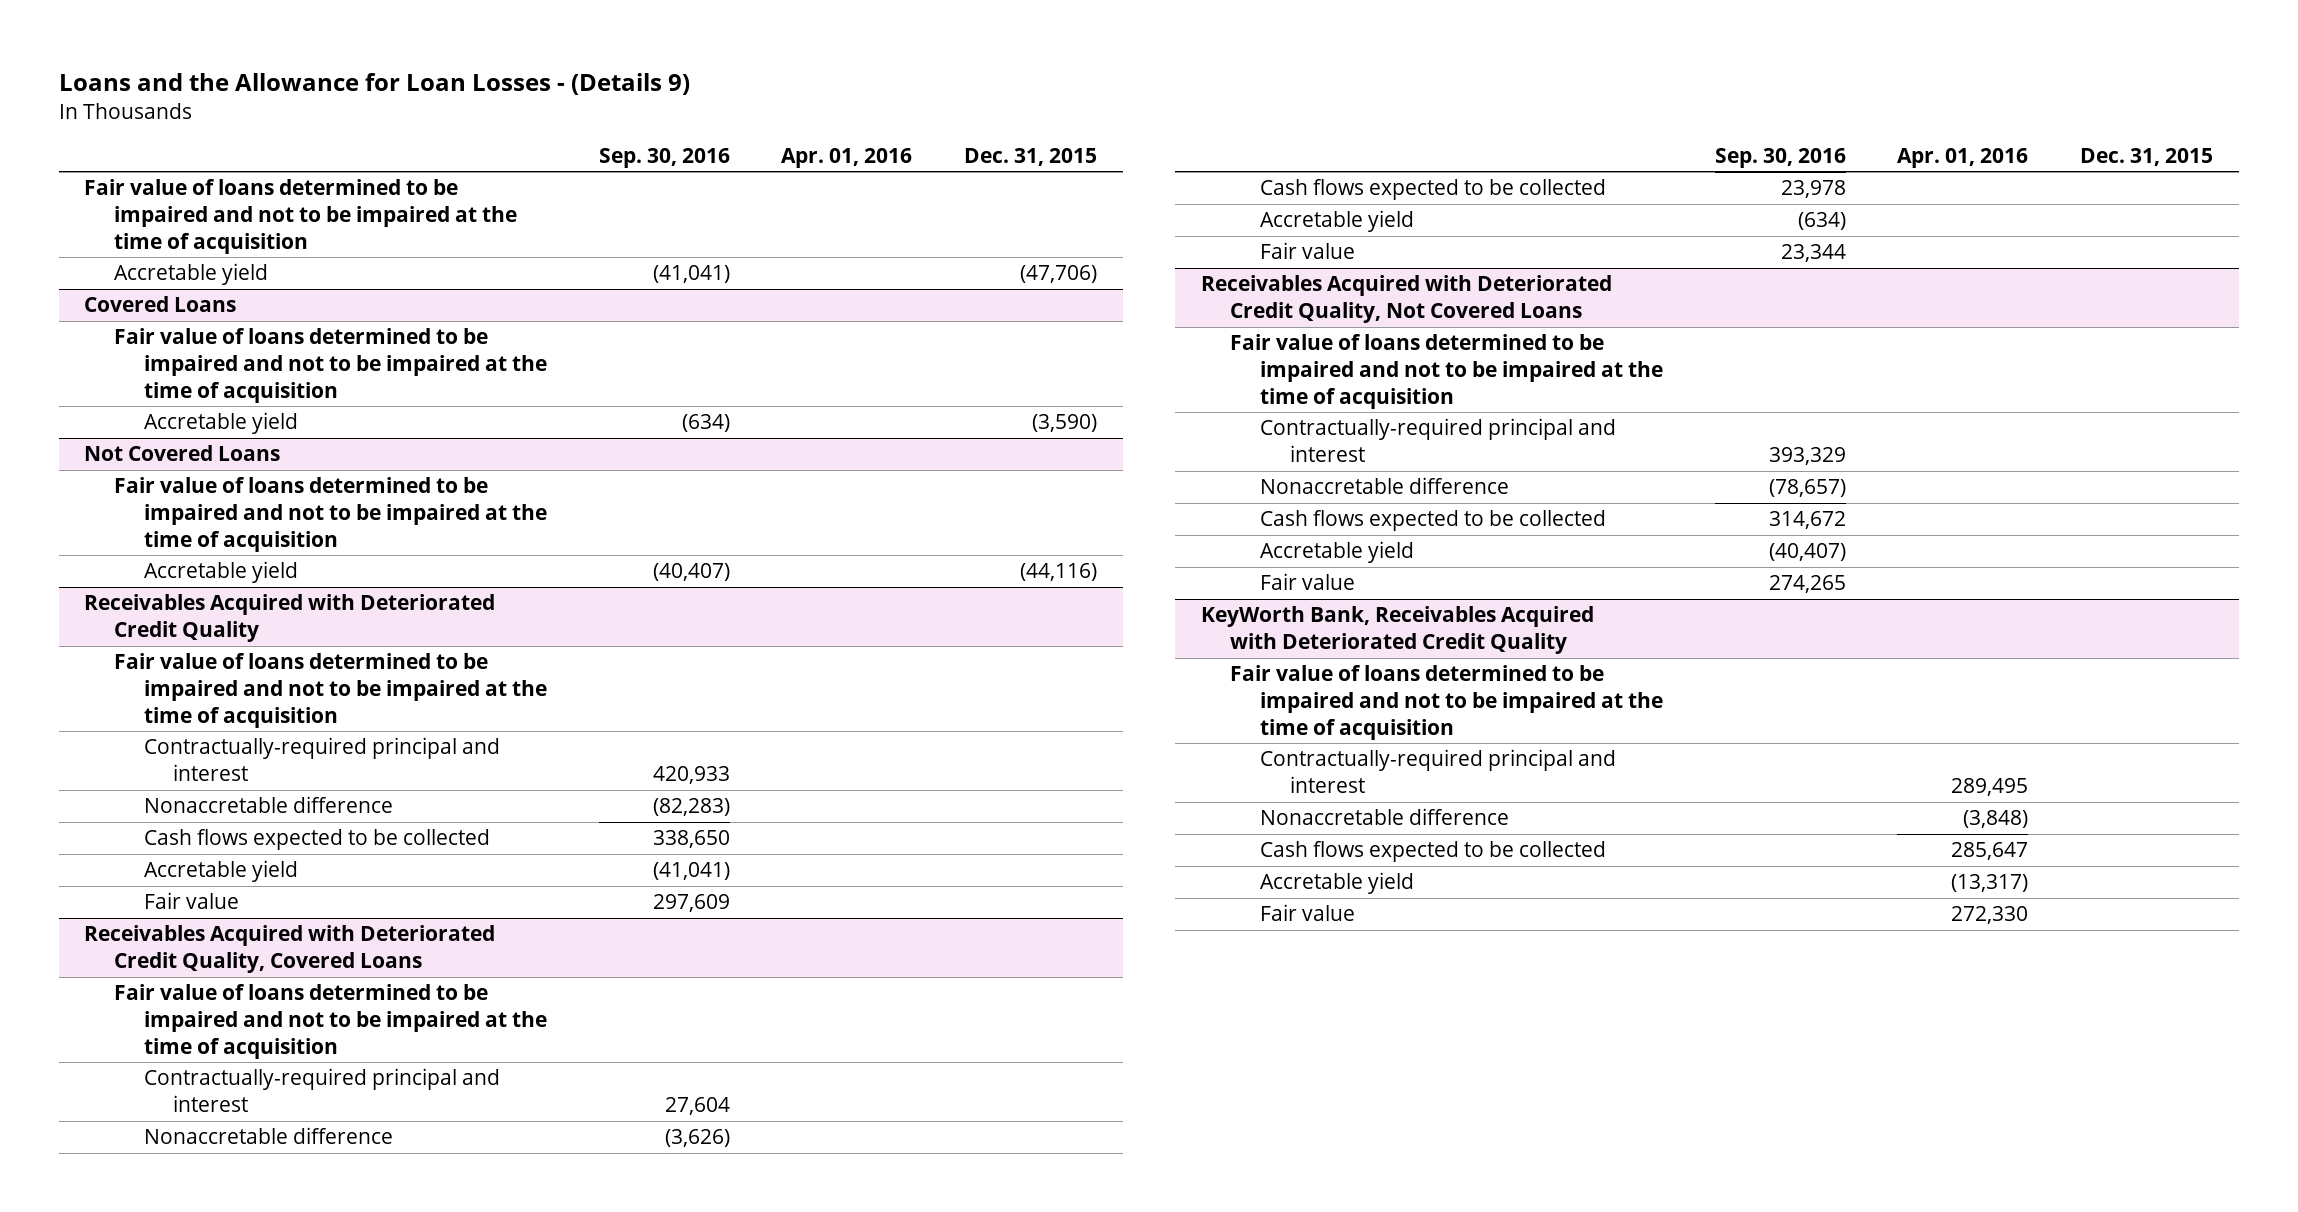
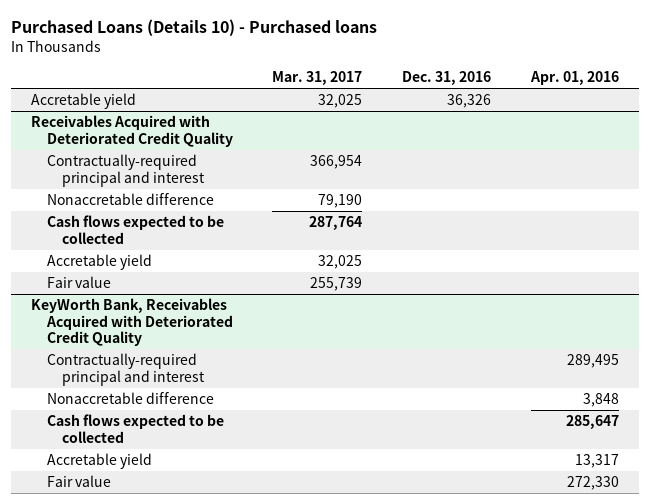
- Loans and the Allowance for Loan Losses - (Details 9)
+ Purchased Loans (Details 10) - Purchased loans
- | Sep. 30, 2016 | Apr. 01, 2016 | Dec. 31, 2015
+ | Mar. 31, 2017 | Dec. 31, 2016 | Apr. 01, 2016
- Fair value of loans determined to be impaired and not to be impaired at the time of acquisition
- Covered Loans
- Fair value of loans determined to be impaired and not to be impaired at the time of acquisition
- Accretable yield | (634) | | (3,590)
- Not Covered Loans
- Fair value of loans determined to be impaired and not to be impaired at the time of acquisition
- Accretable yield | (40,407) | | (44,116)
@ Receivables Acquired with Deteriorated Credit Quality
- Fair value of loans determined to be impaired and not to be impaired at the time of acquisition
- Receivables Acquired with Deteriorated Credit Quality, Covered Loans
- Fair value of loans determined to be impaired and not to be impaired at the time of acquisition
- Contractually-required principal and interest | 27,604 | |
- Nonaccretable difference | (3,626) | |
- Cash flows expected to be collected | 23,978 | |
- Accretable yield | (634) | |
- Fair value | 23,344 | |
- Receivables Acquired with Deteriorated Credit Quality, Not Covered Loans
- Fair value of loans determined to be impaired and not to be impaired at the time of acquisition
- Contractually-required principal and interest | 393,329 | |
- Nonaccretable difference | (78,657) | |
- Cash flows expected to be collected | 314,672 | |
- Accretable yield | (40,407) | |
- Fair value | 274,265 | |
@ KeyWorth Bank, Receivables Acquired with Deteriorated Credit Quality
- Fair value of loans determined to be impaired and not to be impaired at the time of acquisition
- Nonaccretable difference | | (3,848) |
+ Nonaccretable difference | | | 3,848
- Accretable yield | | (13,317) |
+ Accretable yield | | | 13,317

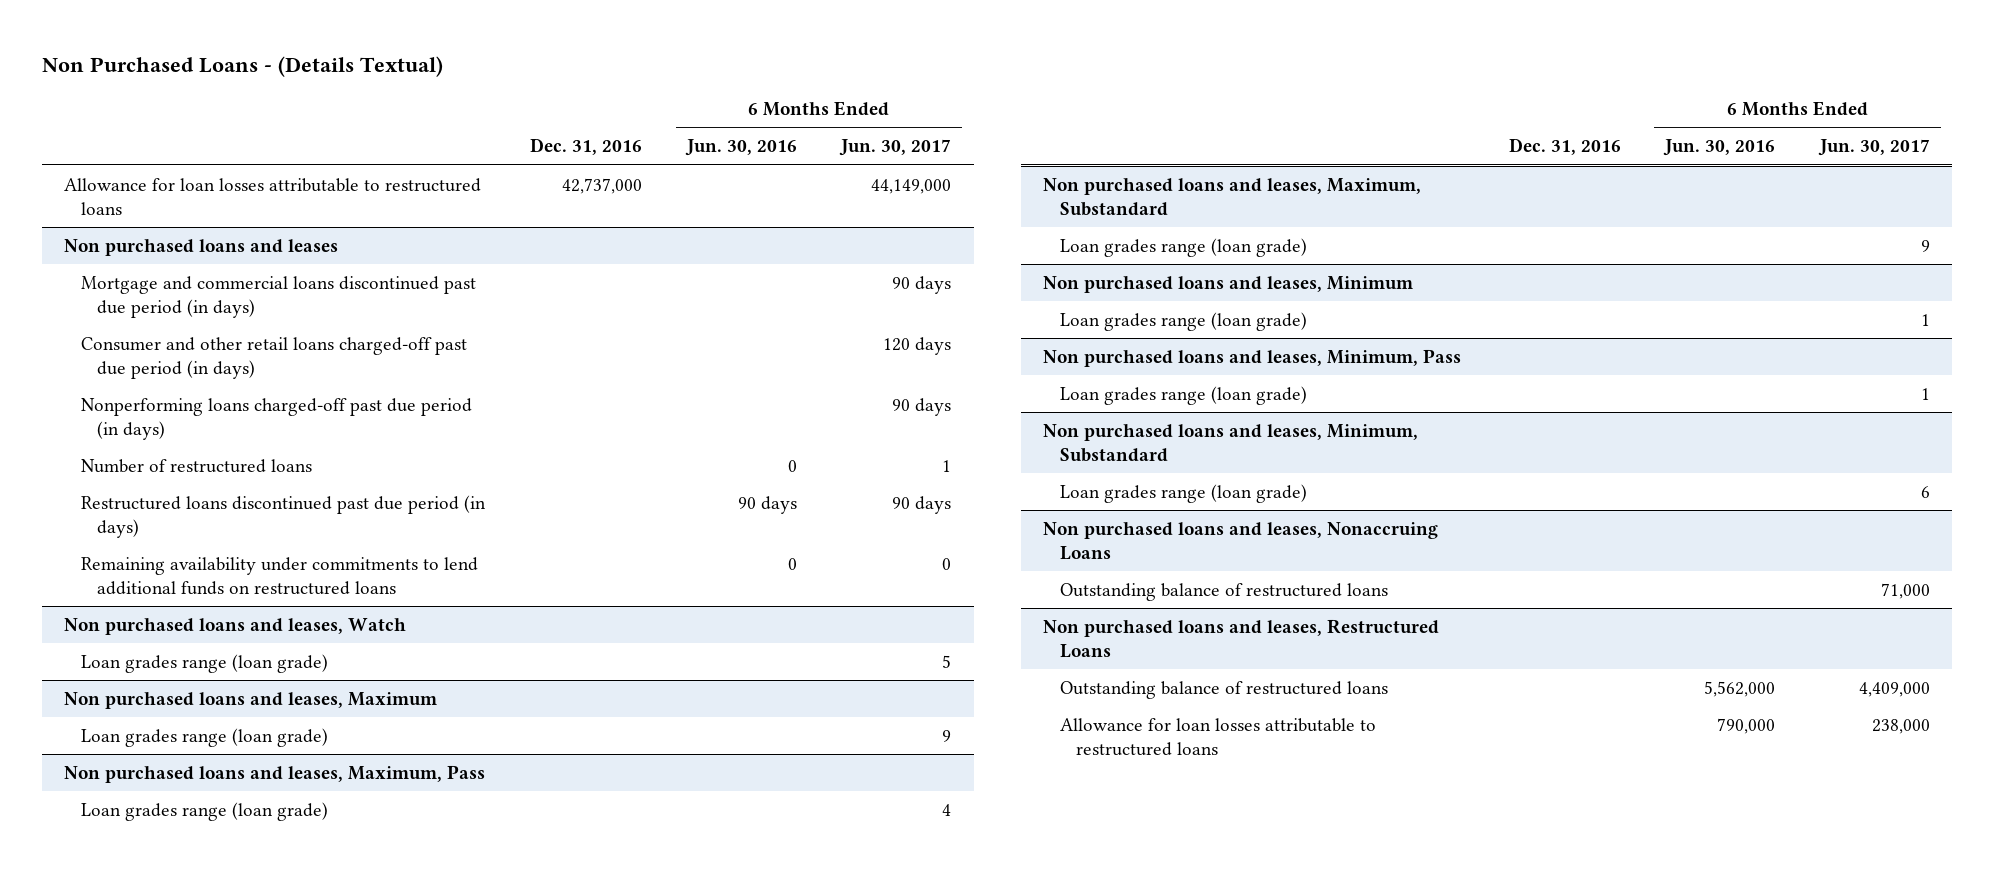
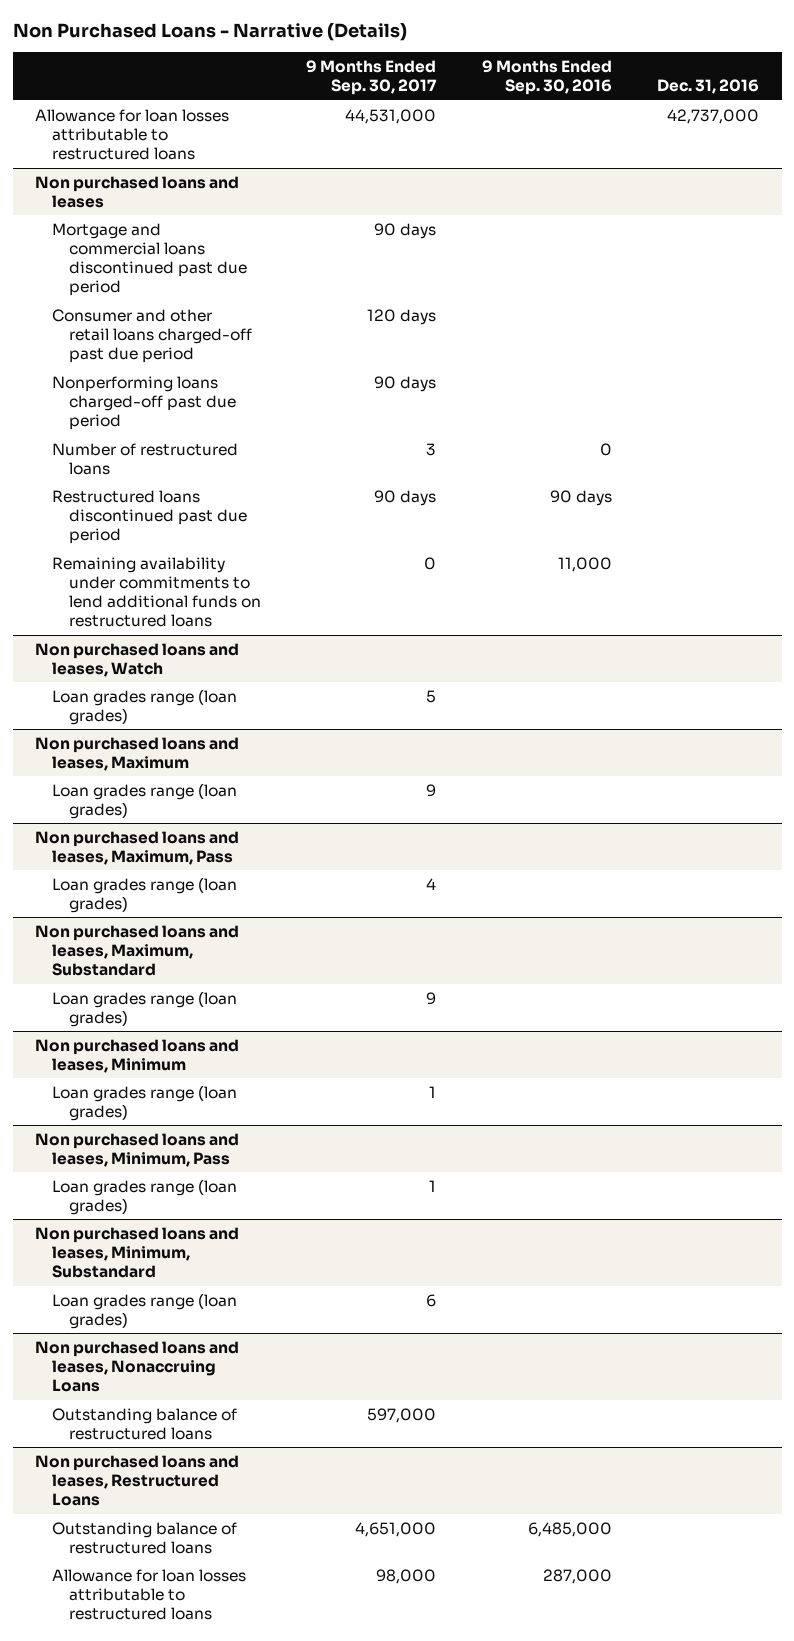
- Non Purchased Loans - (Details Textual)
+ Non Purchased Loans - Narrative (Details)
- | Dec. 31, 2016 | 6 Months Ended Jun. 30, 2016 | 6 Months Ended Jun. 30, 2017
+ | 9 Months Ended Sep. 30, 2017 | 9 Months Ended Sep. 30, 2016 | Dec. 31, 2016
@ Non purchased loans and leases
- Mortgage and commercial loans discontinued past due period (in days) | | | 90 days
- Consumer and other retail loans charged-off past due period (in days) | | | 120 days
- Nonperforming loans charged-off past due period (in days) | | | 90 days
+ Mortgage and commercial loans discontinued past due period | 90 days | |
+ Consumer and other retail loans charged-off past due period | 120 days | |
+ Nonperforming loans charged-off past due period | 90 days | |
- Restructured loans discontinued past due period (in days) | | 90 days | 90 days
+ Restructured loans discontinued past due period | 90 days | 90 days |
@ Non purchased loans and leases, Watch
- Loan grades range (loan grade) | | | 5
+ Loan grades range (loan grades) | 5 | |
@ Non purchased loans and leases, Maximum
- Loan grades range (loan grade) | | | 9
+ Loan grades range (loan grades) | 9 | |
@ Non purchased loans and leases, Maximum, Pass
- Loan grades range (loan grade) | | | 4
+ Loan grades range (loan grades) | 4 | |
@ Non purchased loans and leases, Maximum, Substandard
- Loan grades range (loan grade) | | | 9
+ Loan grades range (loan grades) | 9 | |
@ Non purchased loans and leases, Minimum
- Loan grades range (loan grade) | | | 1
+ Loan grades range (loan grades) | 1 | |
@ Non purchased loans and leases, Minimum, Pass
- Loan grades range (loan grade) | | | 1
+ Loan grades range (loan grades) | 1 | |
@ Non purchased loans and leases, Minimum, Substandard
- Loan grades range (loan grade) | | | 6
+ Loan grades range (loan grades) | 6 | |

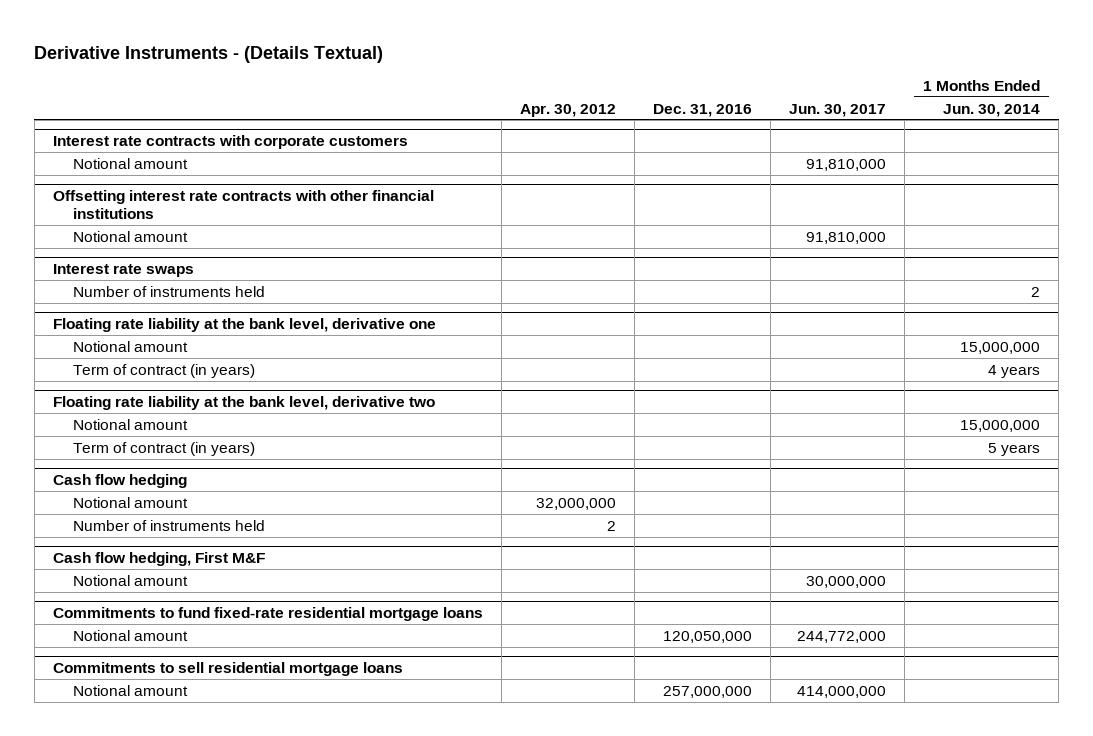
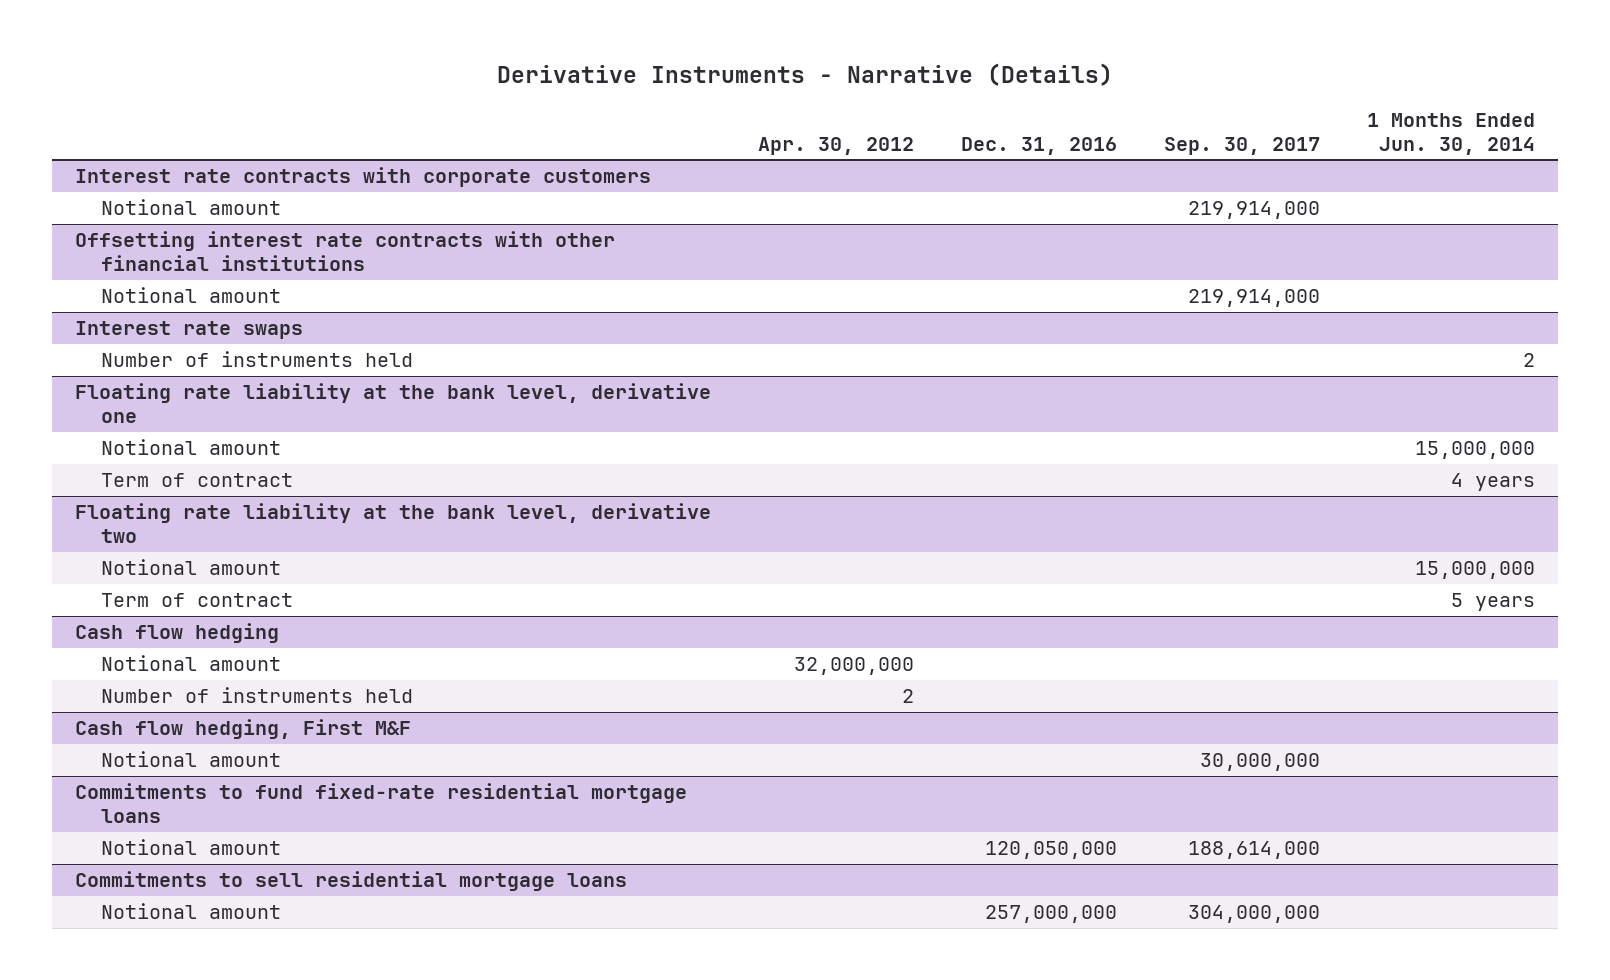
- Derivative Instruments - (Details Textual)
+ Derivative Instruments - Narrative (Details)
- | Apr. 30, 2012 | Dec. 31, 2016 | Jun. 30, 2017 | 1 Months Ended Jun. 30, 2014
+ | Apr. 30, 2012 | Dec. 31, 2016 | Sep. 30, 2017 | 1 Months Ended Jun. 30, 2014
@ Floating rate liability at the bank level, derivative one
- Term of contract (in years) | | | | 4 years
+ Term of contract | | | | 4 years
@ Floating rate liability at the bank level, derivative two
- Term of contract (in years) | | | | 5 years
+ Term of contract | | | | 5 years

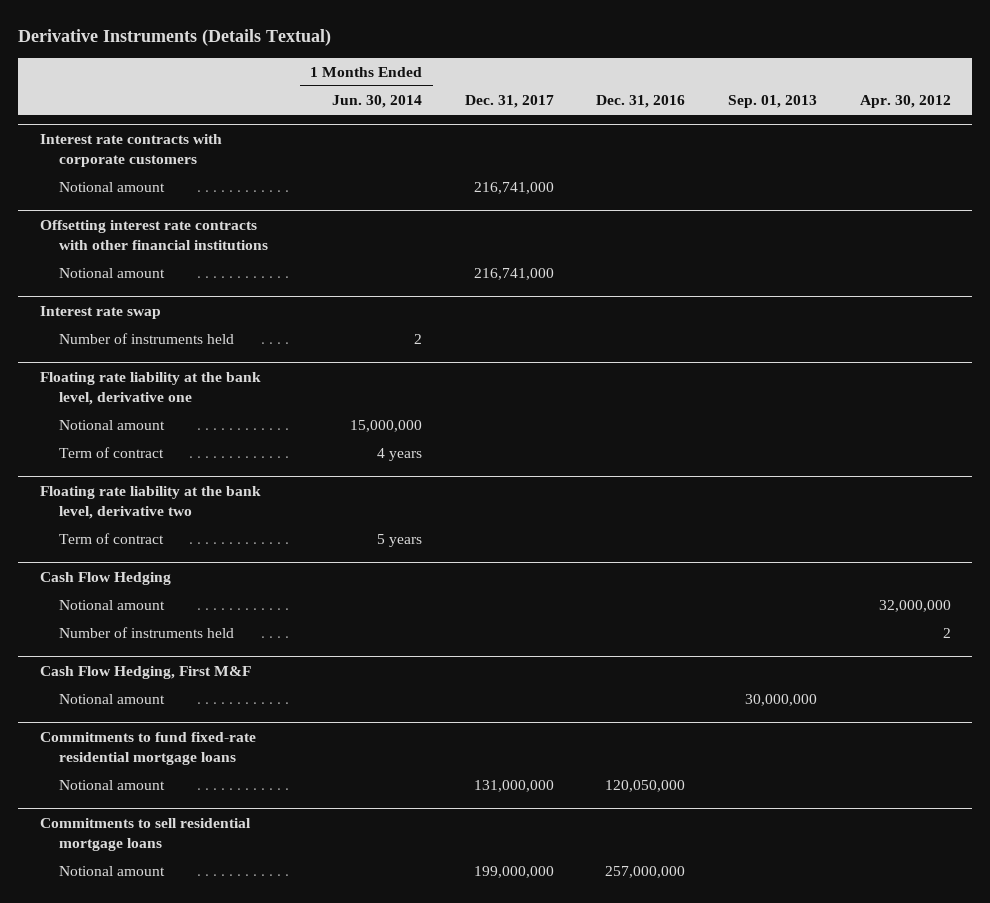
- Derivative Instruments - Narrative (Details)
+ Derivative Instruments (Details Textual)
- | Apr. 30, 2012 | Dec. 31, 2016 | Sep. 30, 2017 | 1 Months Ended Jun. 30, 2014
+ | 1 Months Ended Jun. 30, 2014 | Dec. 31, 2017 | Dec. 31, 2016 | Sep. 01, 2013 | Apr. 30, 2012
- Interest rate swaps
+ Interest rate swap
@ Floating rate liability at the bank level, derivative two
- Notional amount | | | | 15,000,000
- Cash flow hedging
+ Cash Flow Hedging
- Cash flow hedging, First M&F
+ Cash Flow Hedging, First M&F

